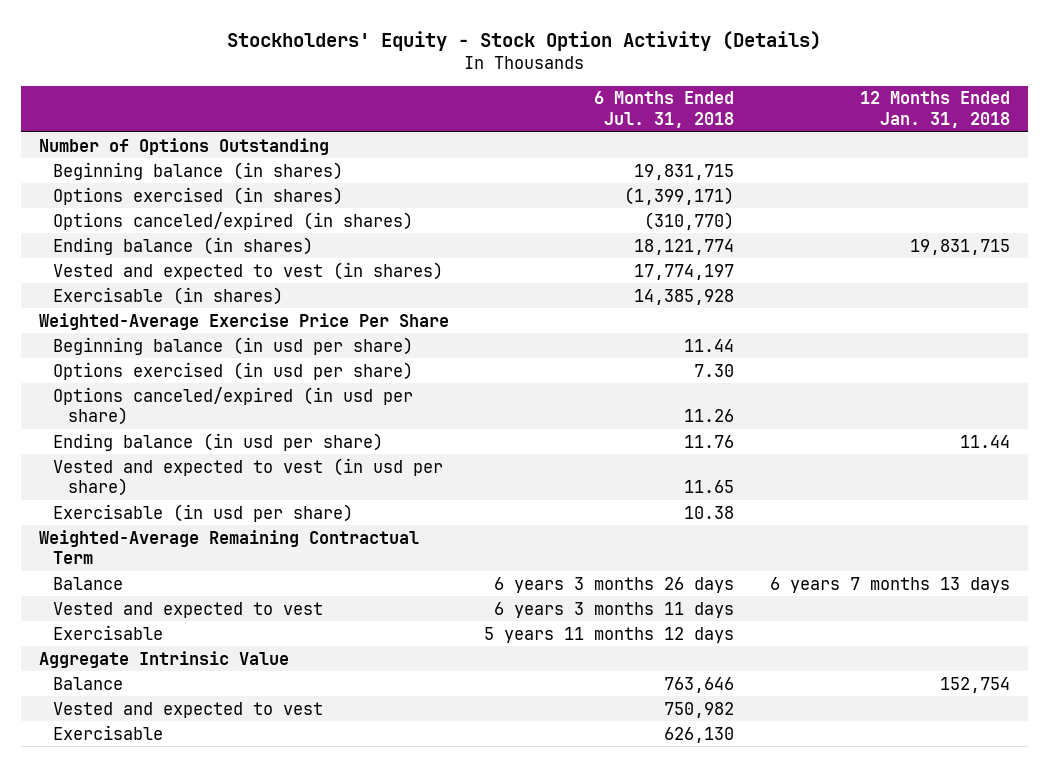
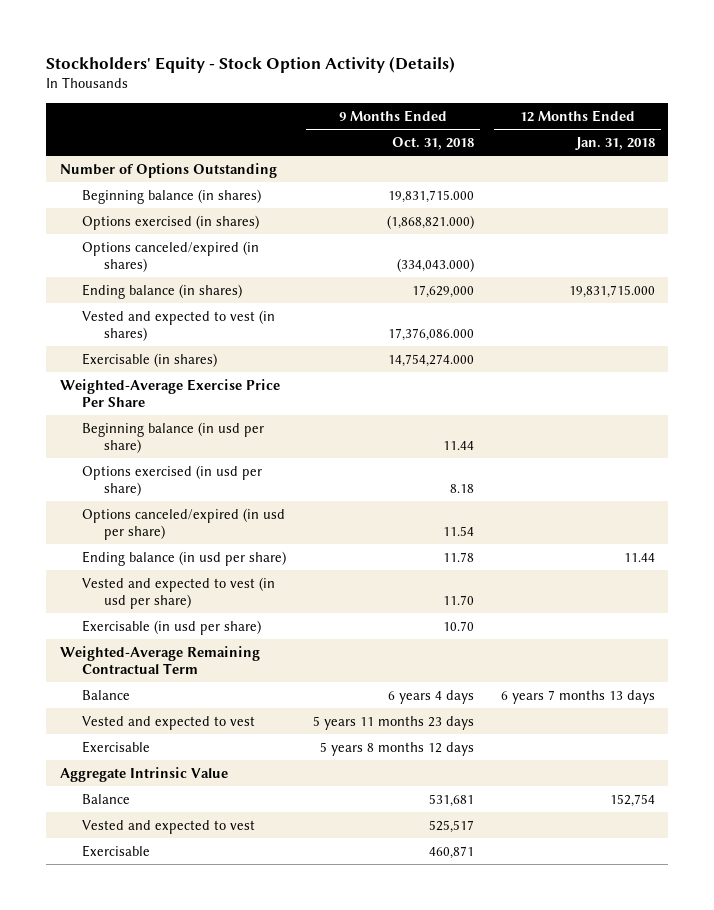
- | 6 Months Ended Jul. 31, 2018 | 12 Months Ended Jan. 31, 2018
+ | 9 Months Ended Oct. 31, 2018 | 12 Months Ended Jan. 31, 2018
- Ending balance (in shares) | 18,121,774 | 19,831,715
+ Ending balance (in shares) | 17,629,000 | 19,831,715.000

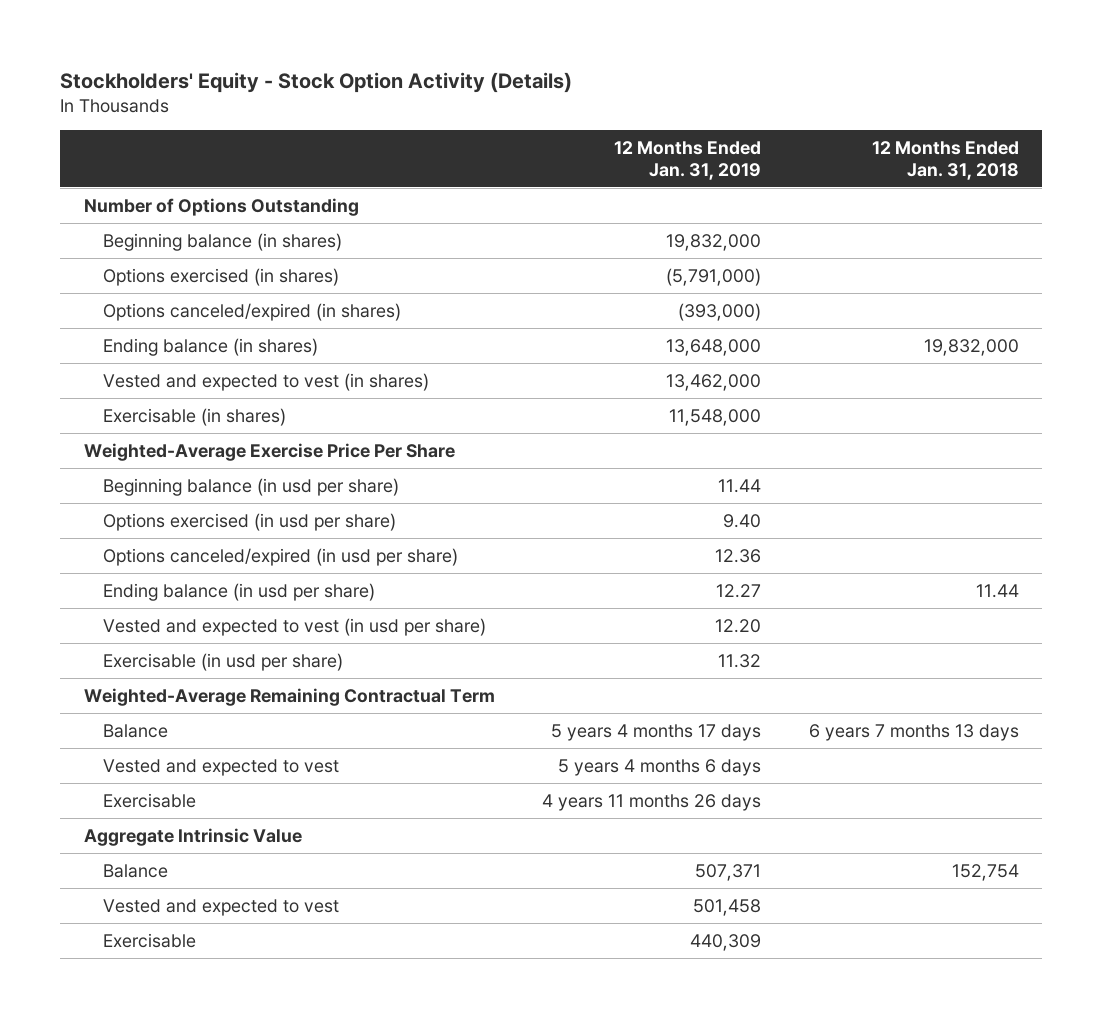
- | 9 Months Ended Oct. 31, 2018 | 12 Months Ended Jan. 31, 2018
+ | 12 Months Ended Jan. 31, 2019 | 12 Months Ended Jan. 31, 2018
- Ending balance (in shares) | 17,629,000 | 19,831,715.000
+ Ending balance (in shares) | 13,648,000 | 19,832,000

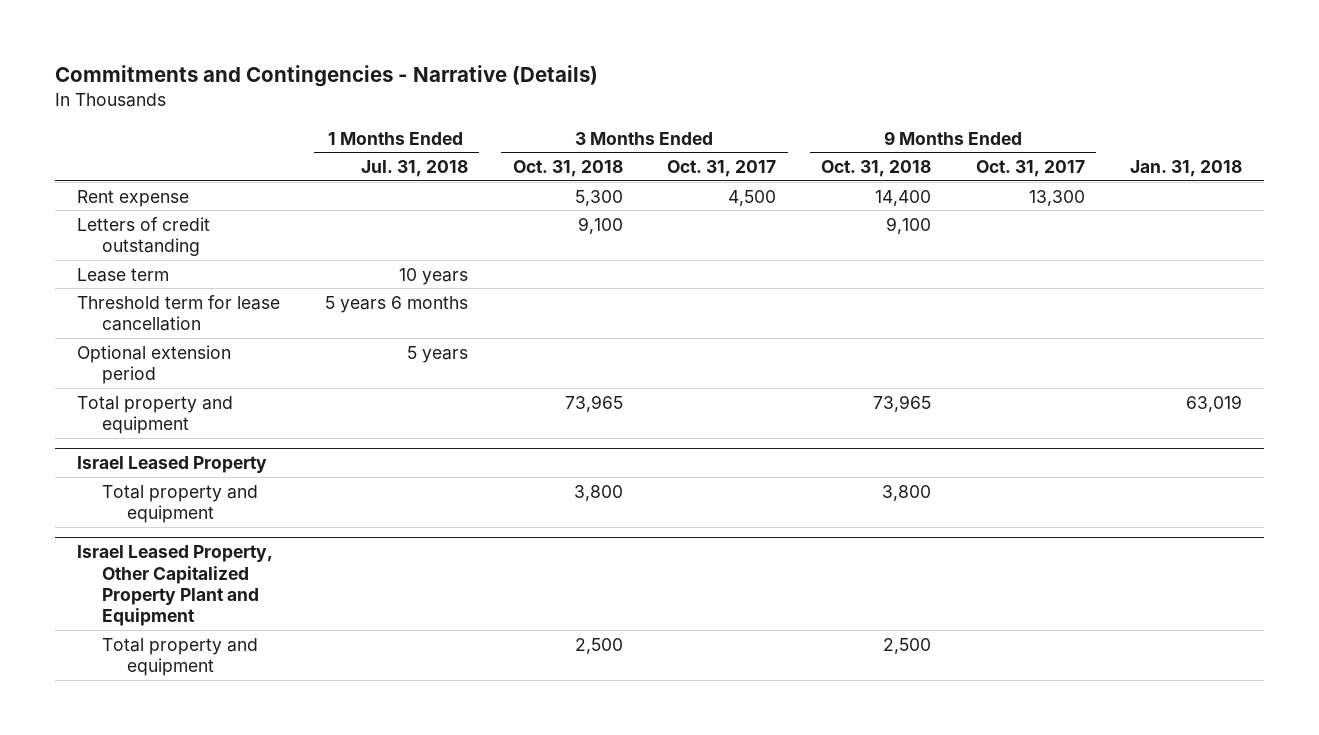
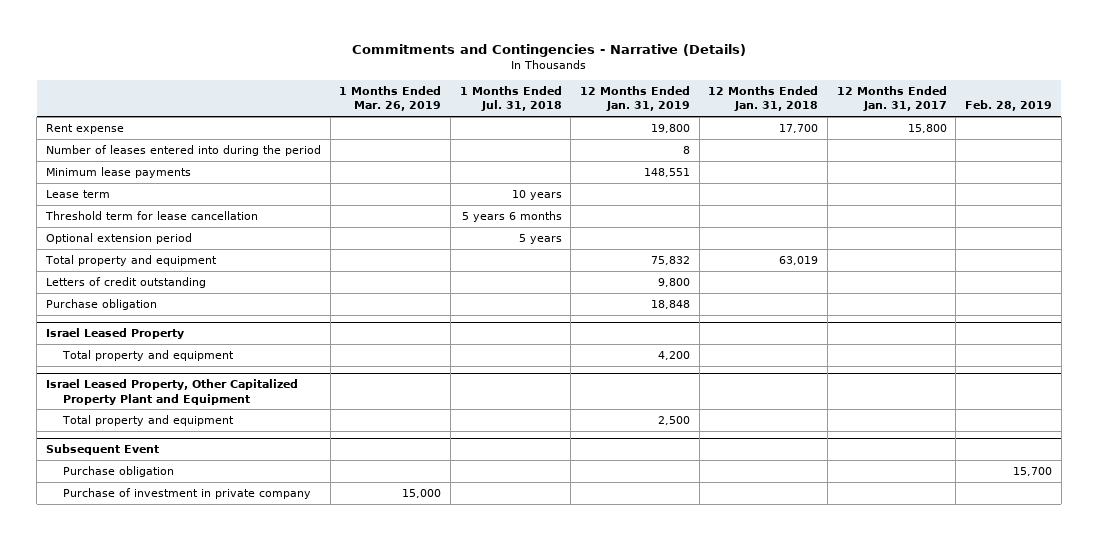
- | 1 Months Ended Jul. 31, 2018 | 3 Months Ended Oct. 31, 2018 | 3 Months Ended Oct. 31, 2017 | 9 Months Ended Oct. 31, 2018 | 9 Months Ended Oct. 31, 2017 | Jan. 31, 2018
+ | 1 Months Ended Mar. 26, 2019 | 1 Months Ended Jul. 31, 2018 | 12 Months Ended Jan. 31, 2019 | 12 Months Ended Jan. 31, 2018 | 12 Months Ended Jan. 31, 2017 | Feb. 28, 2019
+ Number of leases entered into during the period | | | 8 | | |
+ Minimum lease payments | | | 148,551 | | |
moved down: Letters of credit outstanding | | | 9,800 | | |
+ Purchase obligation | | | 18,848 | | |
+ Subsequent Event
+ Purchase obligation | | | | | | 15,700
+ Purchase of investment in private company | 15,000 | | | | |

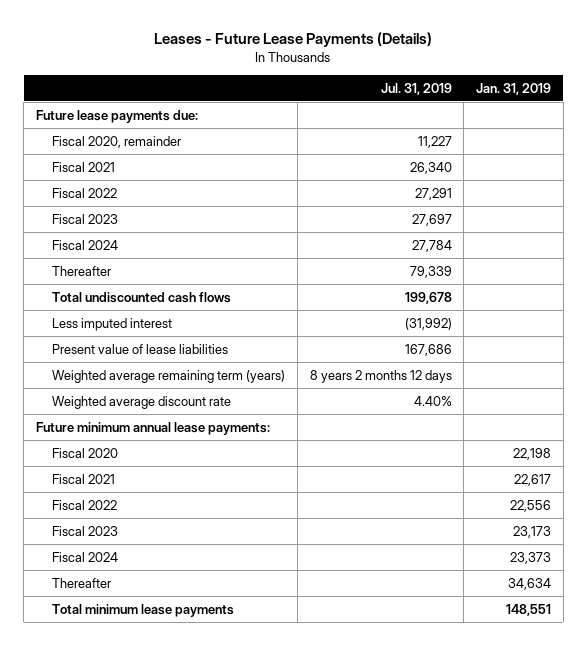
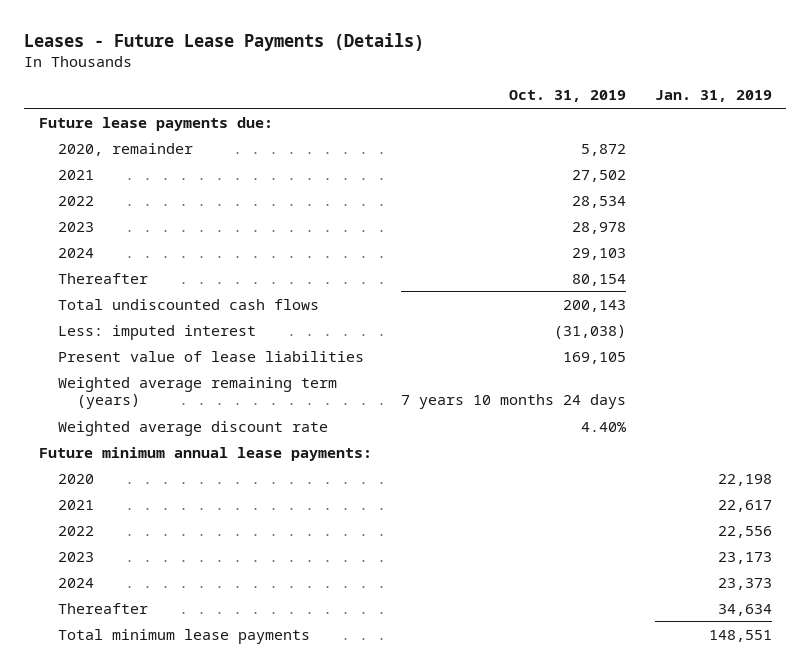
- | Jul. 31, 2019 | Jan. 31, 2019
+ | Oct. 31, 2019 | Jan. 31, 2019
- Fiscal 2020, remainder | 11,227 |
- Fiscal 2021 | 26,340 |
- Fiscal 2022 | 27,291 |
- Fiscal 2023 | 27,697 |
- Fiscal 2024 | 27,784 |
+ 2020, remainder | 5,872 |
+ 2021 | 27,502 |
+ 2022 | 28,534 |
+ 2023 | 28,978 |
+ 2024 | 29,103 |
- Less imputed interest | (31,992) |
+ Less: imputed interest | (31,038) |
- Fiscal 2020 | | 22,198
- Fiscal 2021 | | 22,617
- Fiscal 2022 | | 22,556
- Fiscal 2023 | | 23,173
- Fiscal 2024 | | 23,373
+ 2020 | | 22,198
+ 2021 | | 22,617
+ 2022 | | 22,556
+ 2023 | | 23,173
+ 2024 | | 23,373

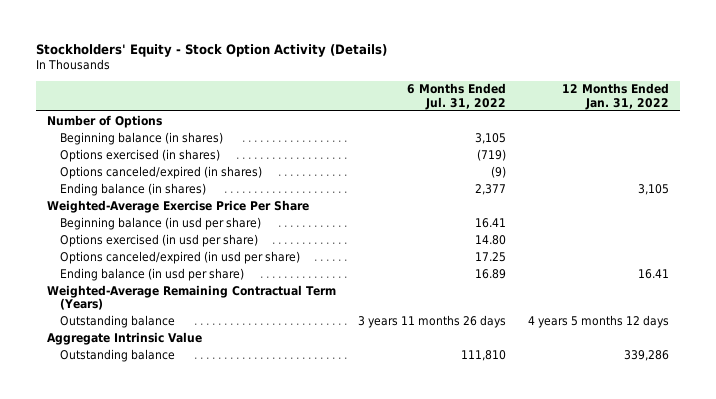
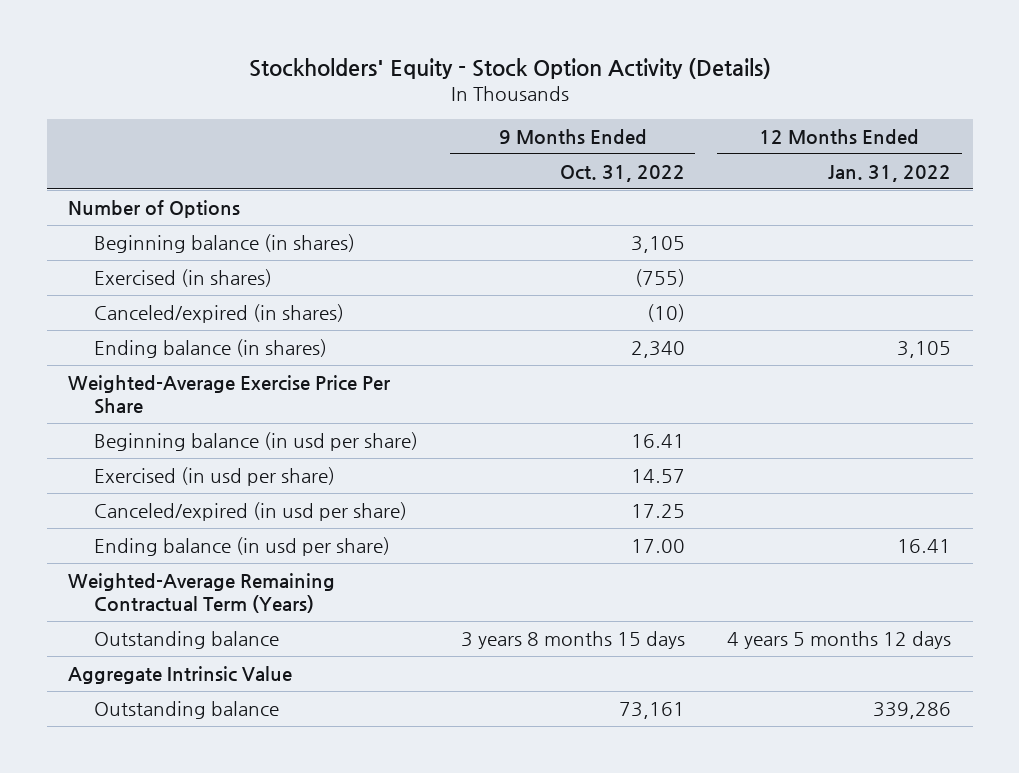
- | 6 Months Ended Jul. 31, 2022 | 12 Months Ended Jan. 31, 2022
+ | 9 Months Ended Oct. 31, 2022 | 12 Months Ended Jan. 31, 2022
- Options exercised (in shares) | (719) |
- Options canceled/expired (in shares) | (9) |
+ Exercised (in shares) | (755) |
+ Canceled/expired (in shares) | (10) |
- Options exercised (in usd per share) | 14.80 |
- Options canceled/expired (in usd per share) | 17.25 |
+ Exercised (in usd per share) | 14.57 |
+ Canceled/expired (in usd per share) | 17.25 |

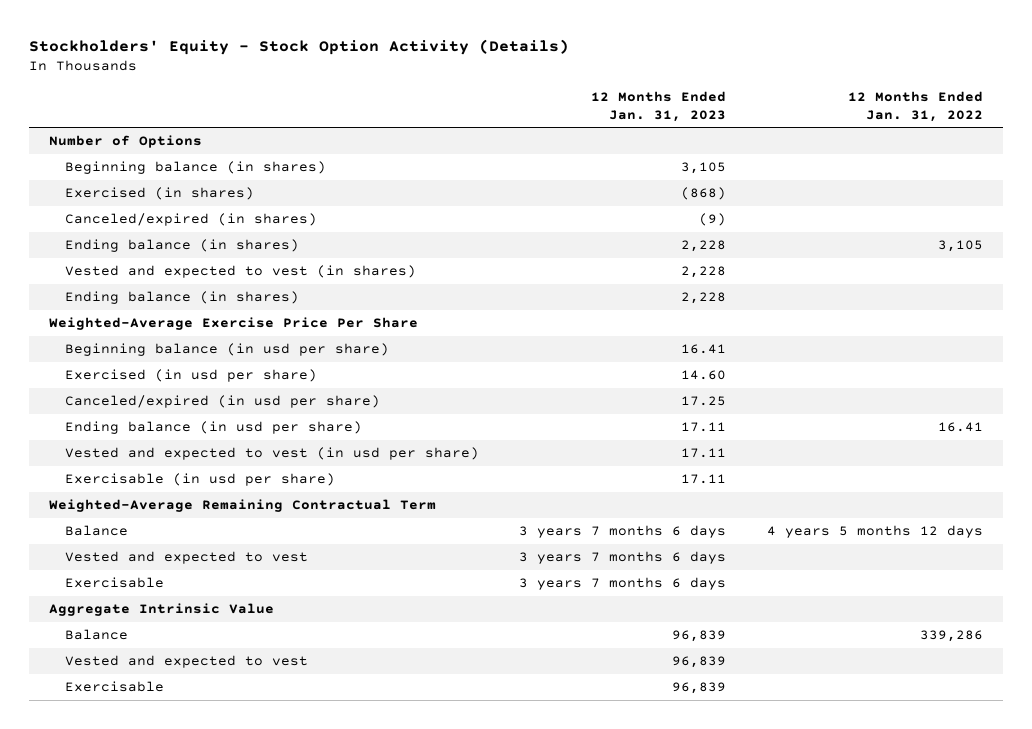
- | 9 Months Ended Oct. 31, 2022 | 12 Months Ended Jan. 31, 2022
+ | 12 Months Ended Jan. 31, 2023 | 12 Months Ended Jan. 31, 2022
+ Vested and expected to vest (in shares) | 2,228 |
+ Ending balance (in shares) | 2,228 |
- Weighted-Average Remaining Contractual Term (Years)
- Outstanding balance | 3 years 8 months 15 days | 4 years 5 months 12 days
+ Vested and expected to vest (in usd per share) | 17.11 |
+ Exercisable (in usd per share) | 17.11 |
+ Weighted-Average Remaining Contractual Term
+ Balance | 3 years 7 months 6 days | 4 years 5 months 12 days
+ Vested and expected to vest | 3 years 7 months 6 days |
+ Exercisable | 3 years 7 months 6 days |
- Outstanding balance | 73,161 | 339,286
+ Balance | 96,839 | 339,286
+ Vested and expected to vest | 96,839 |
+ Exercisable | 96,839 |

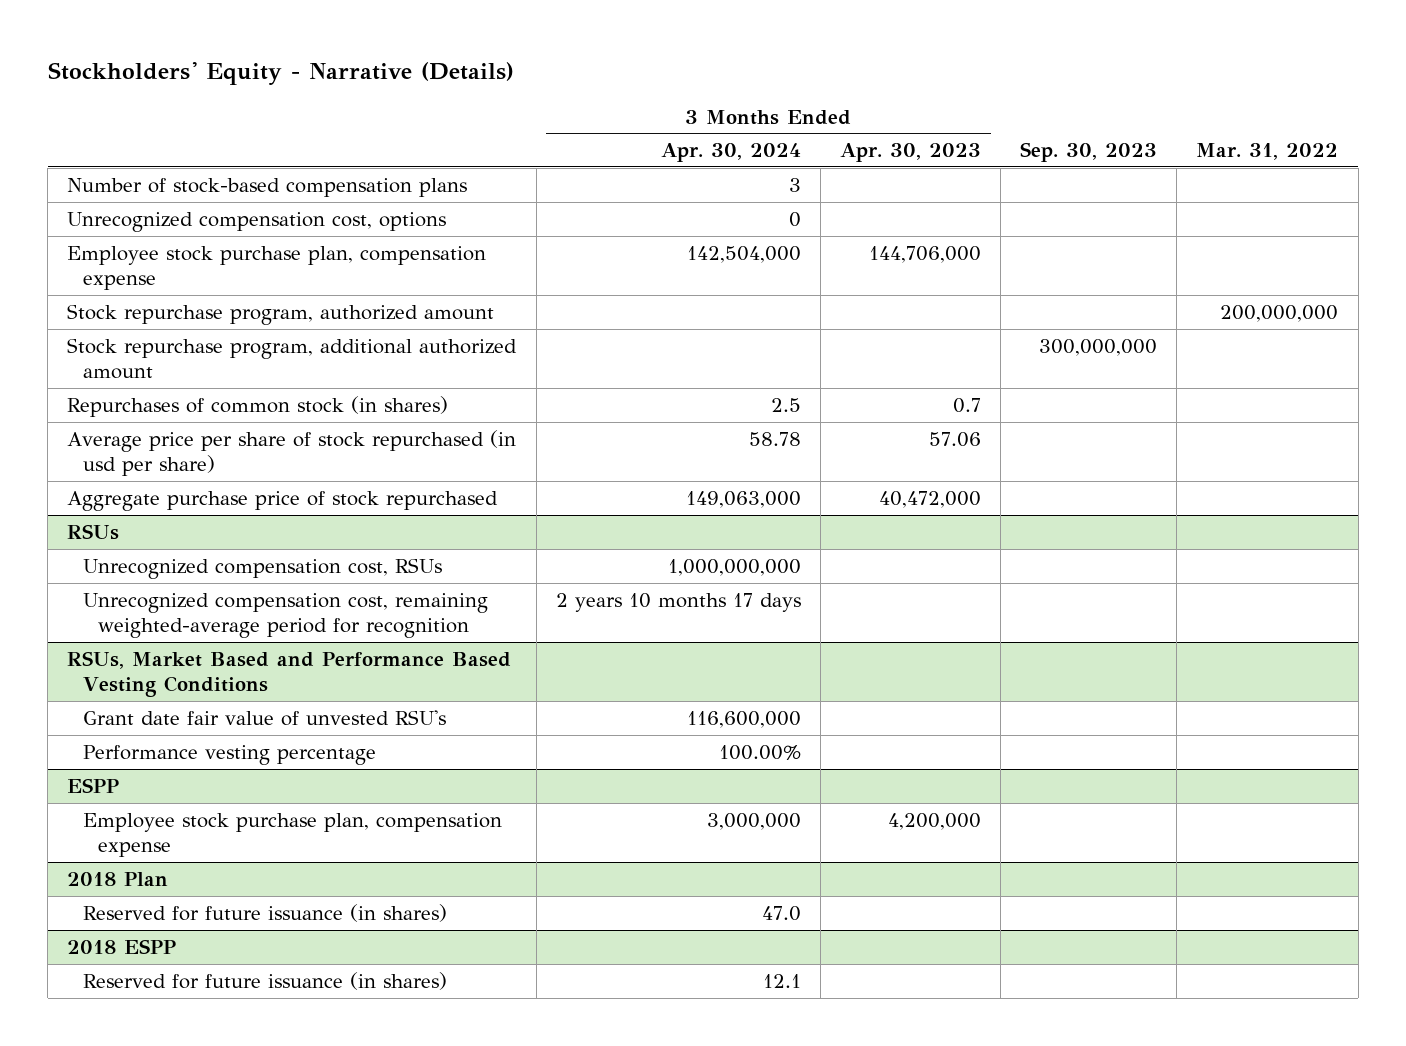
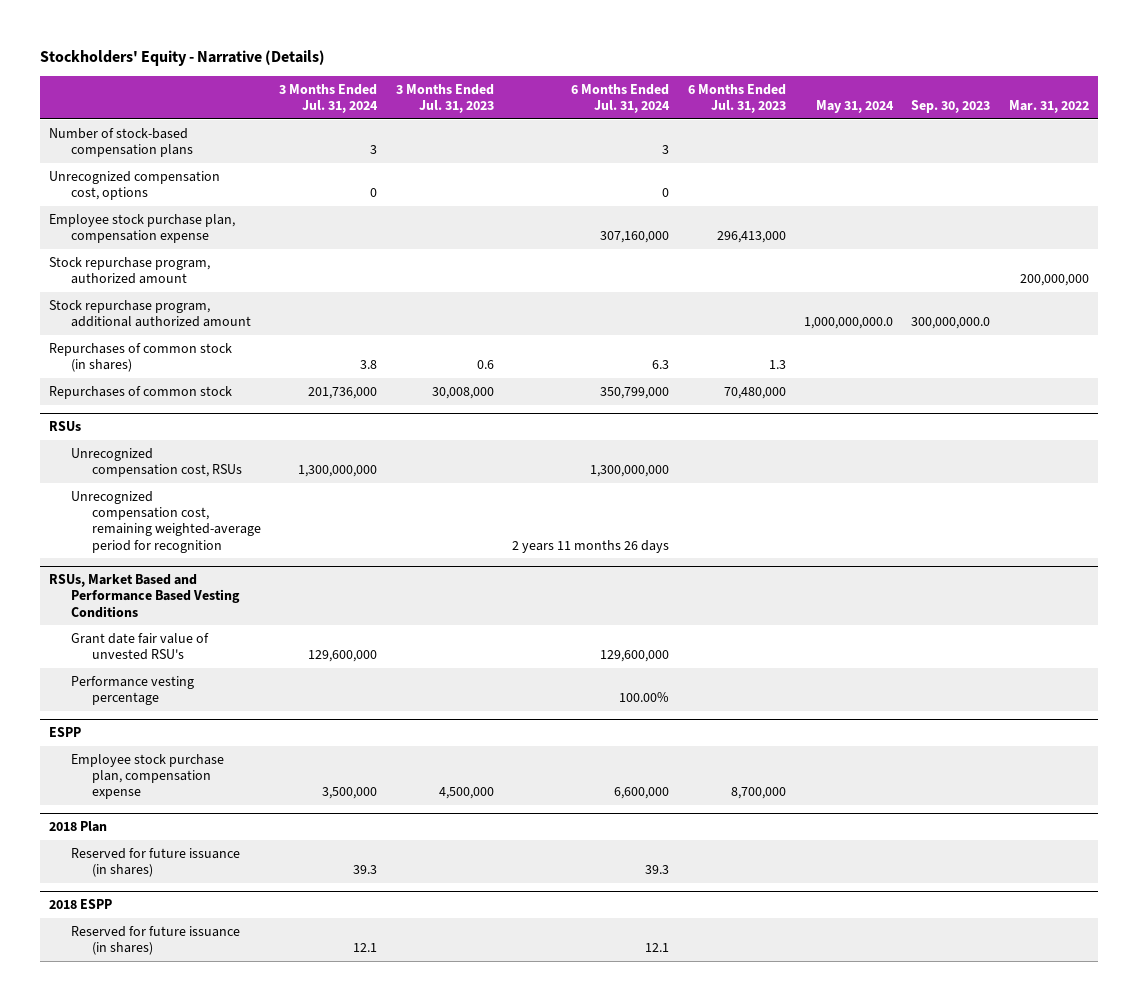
- | 3 Months Ended Apr. 30, 2024 | 3 Months Ended Apr. 30, 2023 | Sep. 30, 2023 | Mar. 31, 2022
+ | 3 Months Ended Jul. 31, 2024 | 3 Months Ended Jul. 31, 2023 | 6 Months Ended Jul. 31, 2024 | 6 Months Ended Jul. 31, 2023 | May 31, 2024 | Sep. 30, 2023 | Mar. 31, 2022
- Stock repurchase program, additional authorized amount | | | 300,000,000 |
+ Stock repurchase program, additional authorized amount | | | | | 1,000,000,000.0 | 300,000,000.0 |
- Average price per share of stock repurchased (in usd per share) | 58.78 | 57.06 | |
- Aggregate purchase price of stock repurchased | 149,063,000 | 40,472,000 | |
+ Repurchases of common stock | 201,736,000 | 30,008,000 | 350,799,000 | 70,480,000 | | |

